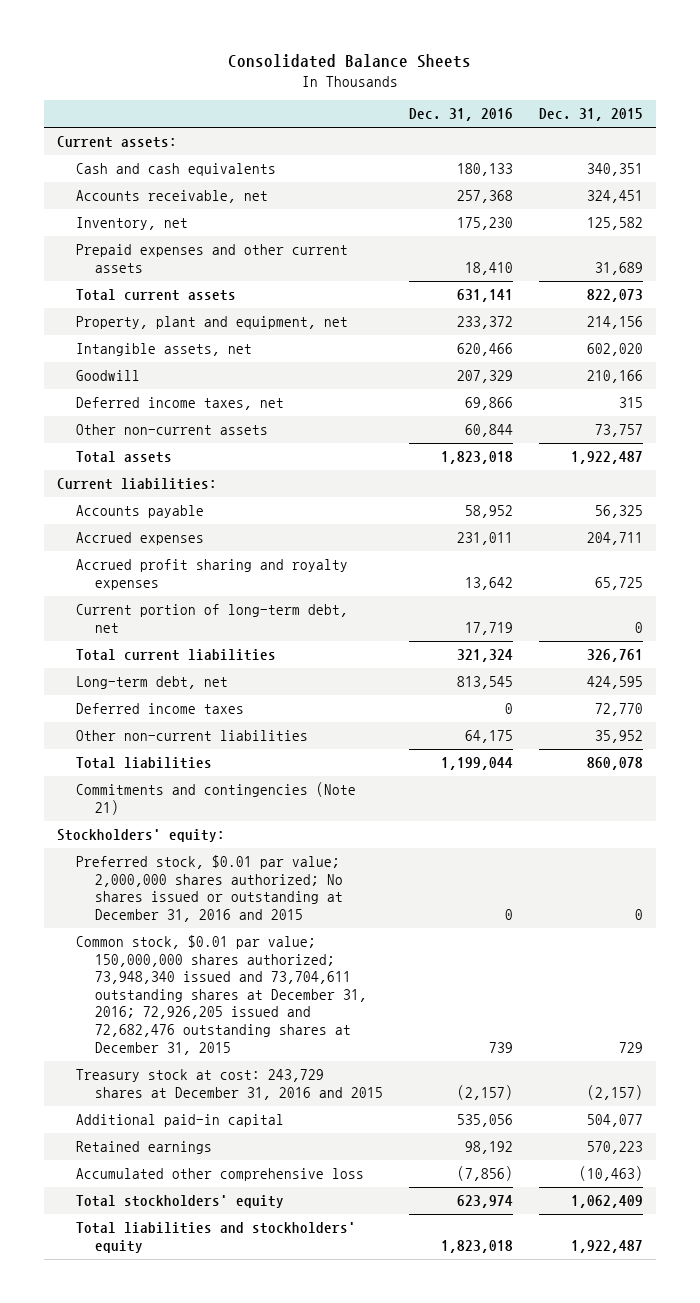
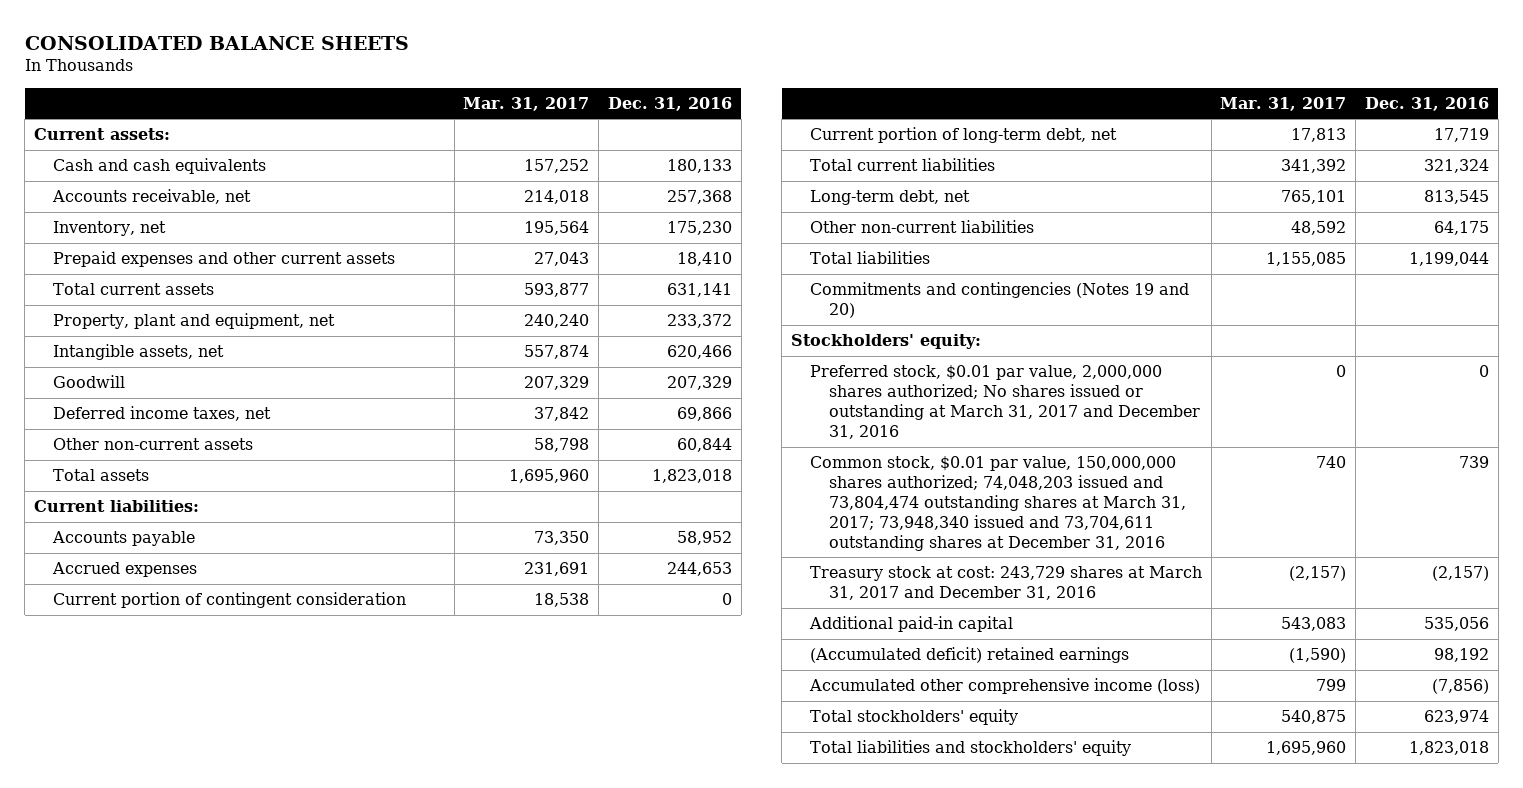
- Consolidated Balance Sheets
+ CONSOLIDATED BALANCE SHEETS
- | Dec. 31, 2016 | Dec. 31, 2015
+ | Mar. 31, 2017 | Dec. 31, 2016
- Accrued expenses | 231,011 | 204,711
- Accrued profit sharing and royalty expenses | 13,642 | 65,725
+ Accrued expenses | 231,691 | 244,653
+ Current portion of contingent consideration | 18,538 | 0
- Deferred income taxes | 0 | 72,770
- Commitments and contingencies (Note 21)
+ Commitments and contingencies (Notes 19 and 20)
- Preferred stock, $0.01 par value; 2,000,000 shares authorized; No shares issued or outstanding at December 31, 2016 and 2015 | 0 | 0
- Common stock, $0.01 par value; 150,000,000 shares authorized; 73,948,340 issued and 73,704,611 outstanding shares at December 31, 2016; 72,926,205 issued and 72,682,476 outstanding shares at December 31, 2015 | 739 | 729
- Treasury stock at cost: 243,729 shares at December 31, 2016 and 2015 | (2,157) | (2,157)
+ Preferred stock, $0.01 par value, 2,000,000 shares authorized; No shares issued or outstanding at March 31, 2017 and December 31, 2016 | 0 | 0
+ Common stock, $0.01 par value, 150,000,000 shares authorized; 74,048,203 issued and 73,804,474 outstanding shares at March 31, 2017; 73,948,340 issued and 73,704,611 outstanding shares at December 31, 2016 | 740 | 739
+ Treasury stock at cost: 243,729 shares at March 31, 2017 and December 31, 2016 | (2,157) | (2,157)
- Retained earnings | 98,192 | 570,223
- Accumulated other comprehensive loss | (7,856) | (10,463)
+ (Accumulated deficit) retained earnings | (1,590) | 98,192
+ Accumulated other comprehensive income (loss) | 799 | (7,856)

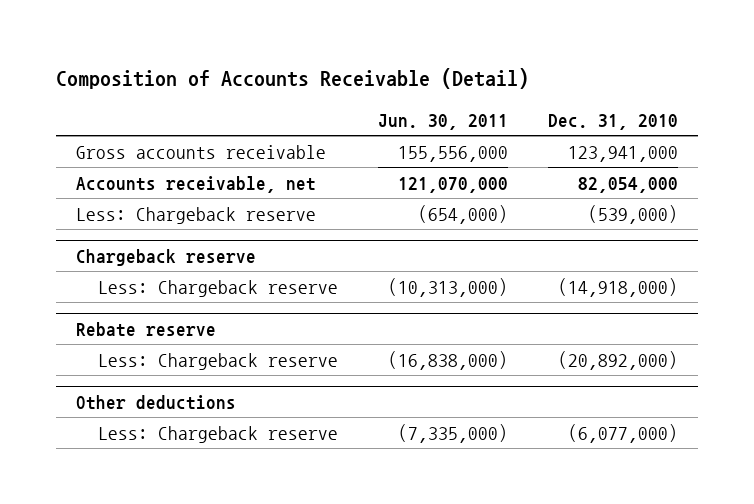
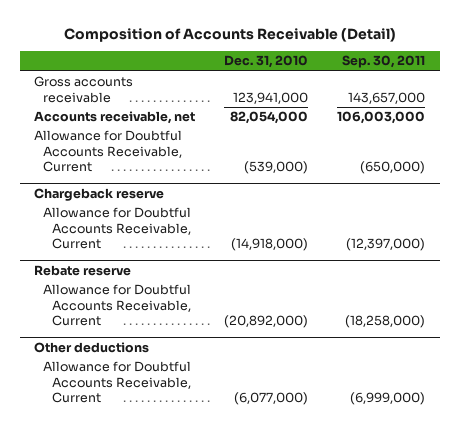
- | Jun. 30, 2011 | Dec. 31, 2010
+ | Dec. 31, 2010 | Sep. 30, 2011
- Less: Chargeback reserve | (654,000) | (539,000)
+ Allowance for Doubtful Accounts Receivable, Current | (539,000) | (650,000)
@ Chargeback reserve
- Less: Chargeback reserve | (10,313,000) | (14,918,000)
+ Allowance for Doubtful Accounts Receivable, Current | (14,918,000) | (12,397,000)
@ Rebate reserve
- Less: Chargeback reserve | (16,838,000) | (20,892,000)
+ Allowance for Doubtful Accounts Receivable, Current | (20,892,000) | (18,258,000)
@ Other deductions
- Less: Chargeback reserve | (7,335,000) | (6,077,000)
+ Allowance for Doubtful Accounts Receivable, Current | (6,077,000) | (6,999,000)

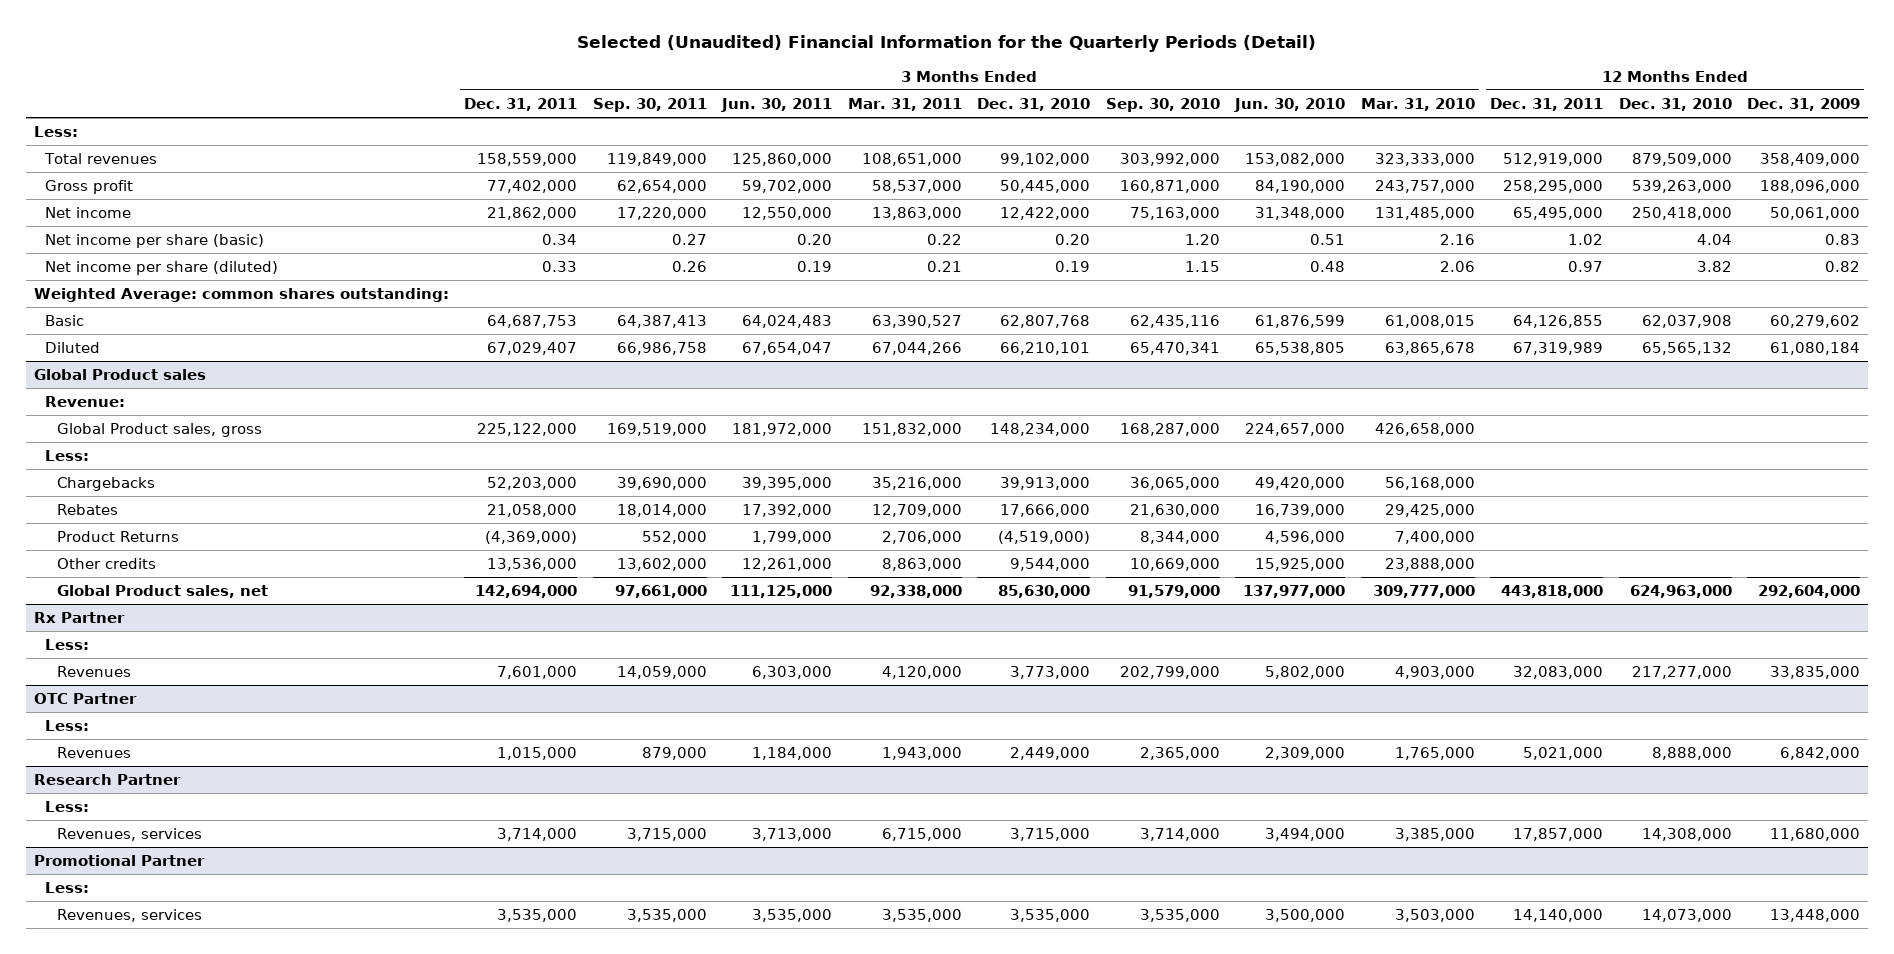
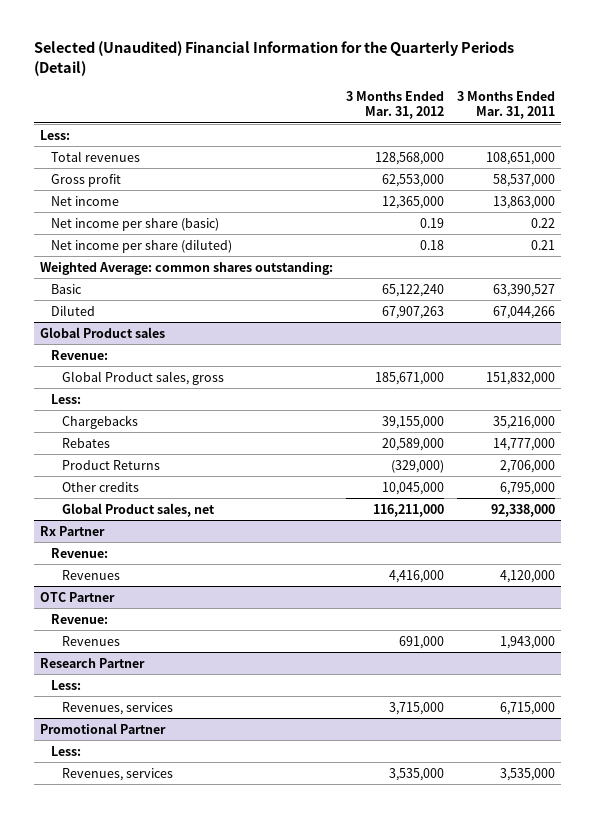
- | 3 Months Ended Dec. 31, 2011 | 3 Months Ended Sep. 30, 2011 | 3 Months Ended Jun. 30, 2011 | 3 Months Ended Mar. 31, 2011 | 3 Months Ended Dec. 31, 2010 | 3 Months Ended Sep. 30, 2010 | 3 Months Ended Jun. 30, 2010 | 3 Months Ended Mar. 31, 2010 | 12 Months Ended Dec. 31, 2011 | 12 Months Ended Dec. 31, 2010 | 12 Months Ended Dec. 31, 2009
+ | 3 Months Ended Mar. 31, 2012 | 3 Months Ended Mar. 31, 2011
@ Global Product sales
- Rebates | 21,058,000 | 18,014,000 | 17,392,000 | 12,709,000 | 17,666,000 | 21,630,000 | 16,739,000 | 29,425,000 | | |
+ Rebates | 20,589,000 | 14,777,000
- Other credits | 13,536,000 | 13,602,000 | 12,261,000 | 8,863,000 | 9,544,000 | 10,669,000 | 15,925,000 | 23,888,000 | | |
+ Other credits | 10,045,000 | 6,795,000
@ Rx Partner
- Less:
+ Revenue:
@ OTC Partner
- Less:
+ Revenue:

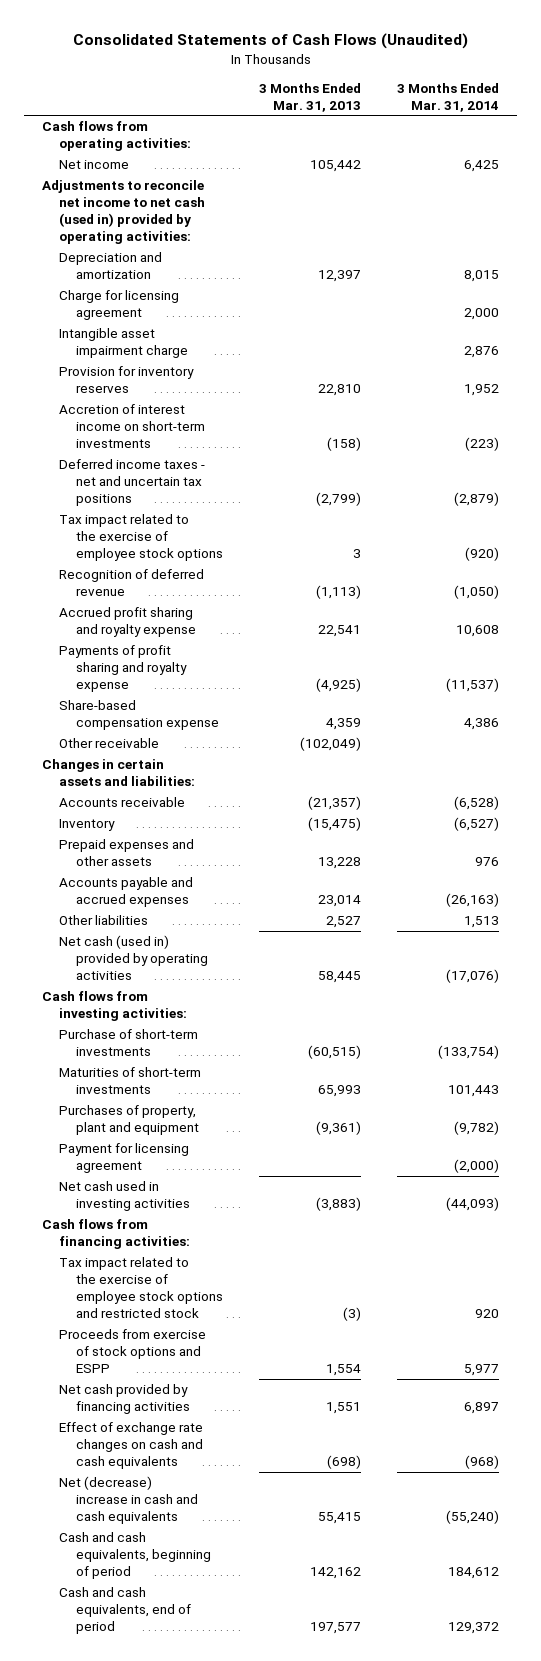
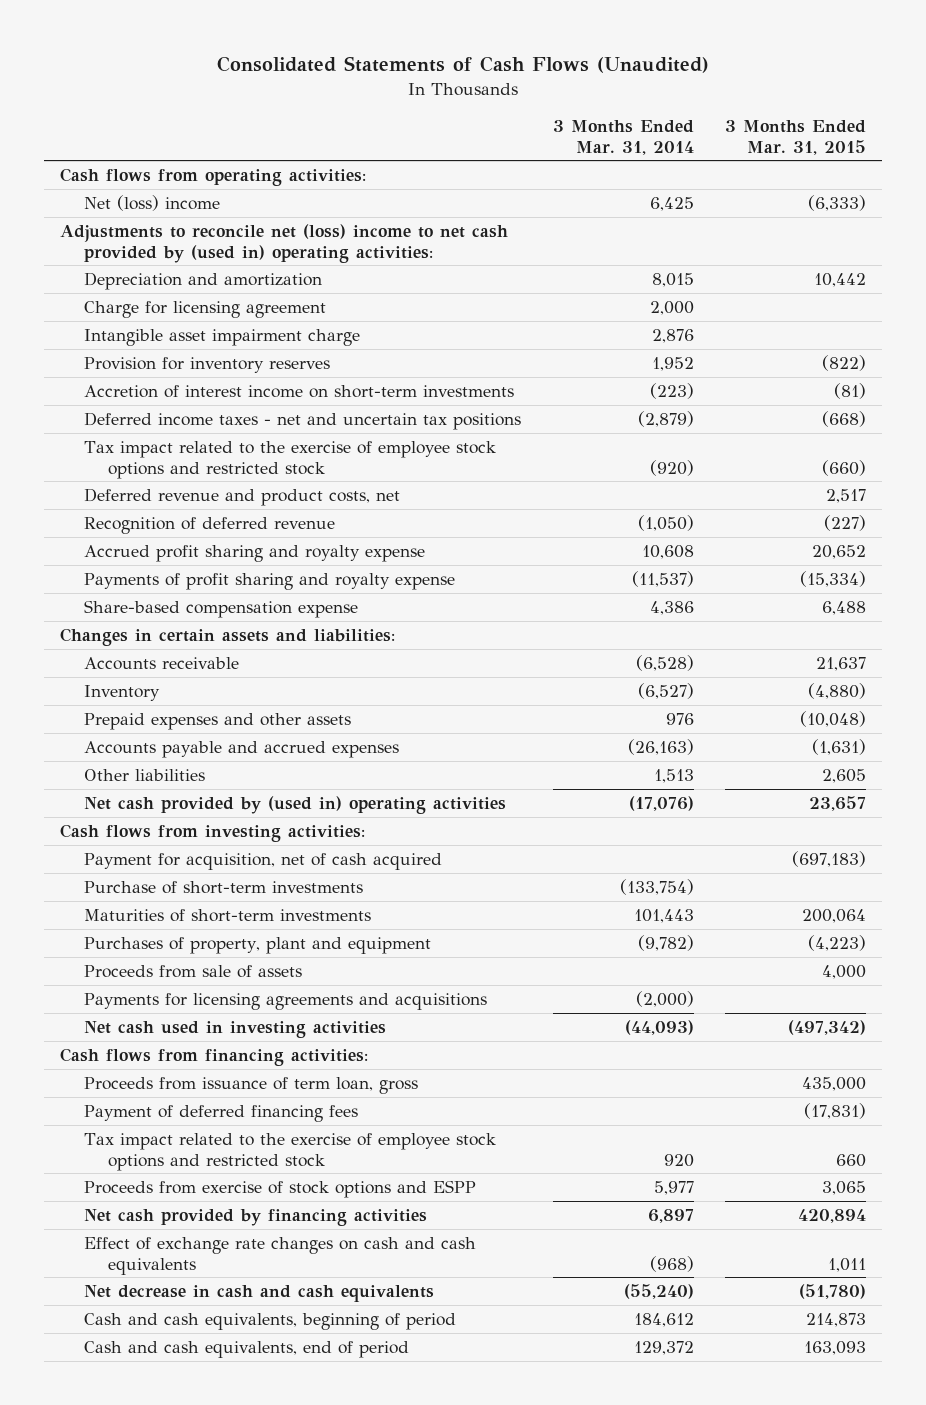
- | 3 Months Ended Mar. 31, 2013 | 3 Months Ended Mar. 31, 2014
+ | 3 Months Ended Mar. 31, 2014 | 3 Months Ended Mar. 31, 2015
- Net income | 105,442 | 6,425
- Adjustments to reconcile net income to net cash (used in) provided by operating activities:
+ Net (loss) income | 6,425 | (6,333)
+ Adjustments to reconcile net (loss) income to net cash provided by (used in) operating activities:
- Tax impact related to the exercise of employee stock options | 3 | (920)
+ Tax impact related to the exercise of employee stock options and restricted stock | (920) | (660)
+ Deferred revenue and product costs, net | | 2,517
- Other receivable | (102,049) |
- Net cash (used in) provided by operating activities | 58,445 | (17,076)
+ Net cash provided by (used in) operating activities | (17,076) | 23,657
+ Payment for acquisition, net of cash acquired | | (697,183)
- Payment for licensing agreement | | (2,000)
+ Proceeds from sale of assets | | 4,000
+ Payments for licensing agreements and acquisitions | (2,000) |
+ Proceeds from issuance of term loan, gross | | 435,000
+ Payment of deferred financing fees | | (17,831)
- Net (decrease) increase in cash and cash equivalents | 55,415 | (55,240)
+ Net decrease in cash and cash equivalents | (55,240) | (51,780)

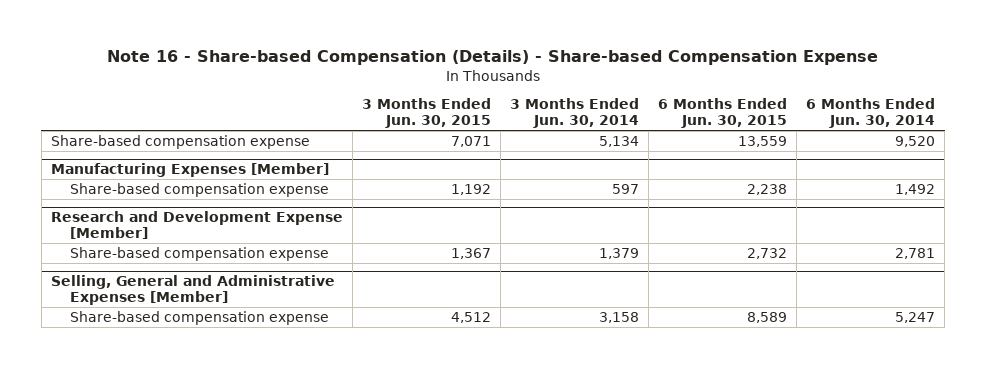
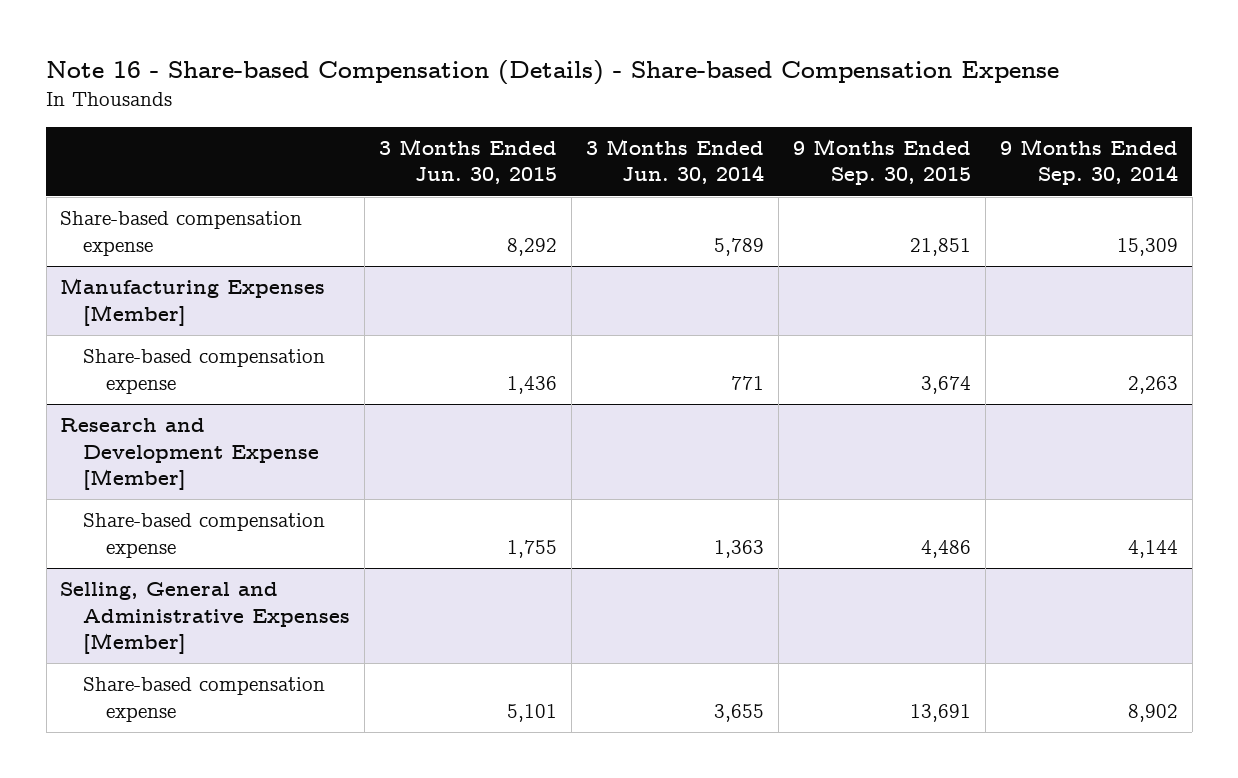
- | 3 Months Ended Jun. 30, 2015 | 3 Months Ended Jun. 30, 2014 | 6 Months Ended Jun. 30, 2015 | 6 Months Ended Jun. 30, 2014
+ | 3 Months Ended Jun. 30, 2015 | 3 Months Ended Jun. 30, 2014 | 9 Months Ended Sep. 30, 2015 | 9 Months Ended Sep. 30, 2014
- Share-based compensation expense | 7,071 | 5,134 | 13,559 | 9,520
+ Share-based compensation expense | 8,292 | 5,789 | 21,851 | 15,309
@ Manufacturing Expenses [Member]
- Share-based compensation expense | 1,192 | 597 | 2,238 | 1,492
+ Share-based compensation expense | 1,436 | 771 | 3,674 | 2,263
@ Research and Development Expense [Member]
- Share-based compensation expense | 1,367 | 1,379 | 2,732 | 2,781
+ Share-based compensation expense | 1,755 | 1,363 | 4,486 | 4,144
@ Selling, General and Administrative Expenses [Member]
- Share-based compensation expense | 4,512 | 3,158 | 8,589 | 5,247
+ Share-based compensation expense | 5,101 | 3,655 | 13,691 | 8,902

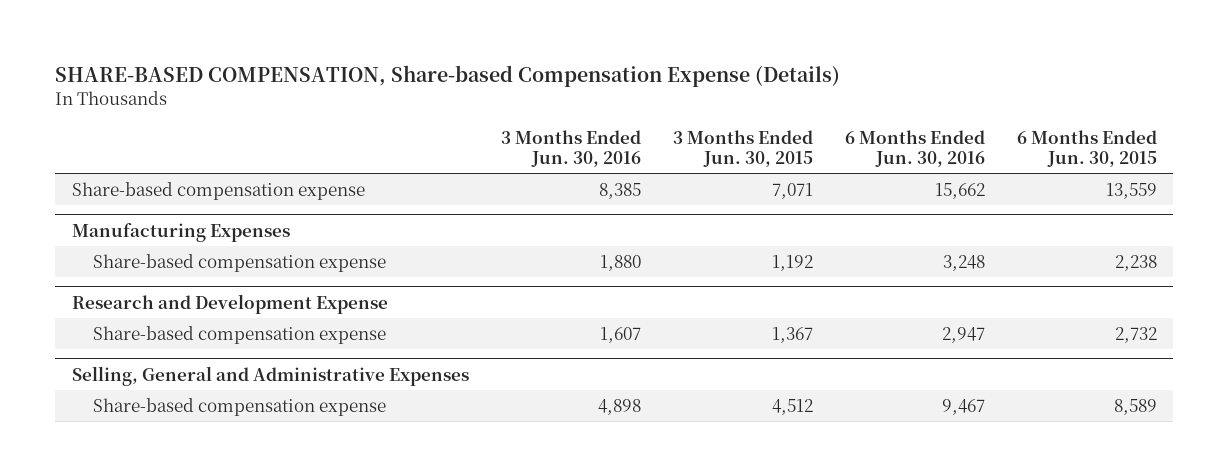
- Note 16 - Share-based Compensation (Details) - Share-based Compensation Expense
+ SHARE-BASED COMPENSATION, Share-based Compensation Expense (Details)
- | 3 Months Ended Jun. 30, 2015 | 3 Months Ended Jun. 30, 2014 | 9 Months Ended Sep. 30, 2015 | 9 Months Ended Sep. 30, 2014
+ | 3 Months Ended Jun. 30, 2016 | 3 Months Ended Jun. 30, 2015 | 6 Months Ended Jun. 30, 2016 | 6 Months Ended Jun. 30, 2015
- Share-based compensation expense | 8,292 | 5,789 | 21,851 | 15,309
- Manufacturing Expenses [Member]
- Share-based compensation expense | 1,436 | 771 | 3,674 | 2,263
- Research and Development Expense [Member]
- Share-based compensation expense | 1,755 | 1,363 | 4,486 | 4,144
- Selling, General and Administrative Expenses [Member]
- Share-based compensation expense | 5,101 | 3,655 | 13,691 | 8,902
+ Share-based compensation expense | 8,385 | 7,071 | 15,662 | 13,559
+ Manufacturing Expenses
+ Share-based compensation expense | 1,880 | 1,192 | 3,248 | 2,238
+ Research and Development Expense
+ Share-based compensation expense | 1,607 | 1,367 | 2,947 | 2,732
+ Selling, General and Administrative Expenses
+ Share-based compensation expense | 4,898 | 4,512 | 9,467 | 8,589

